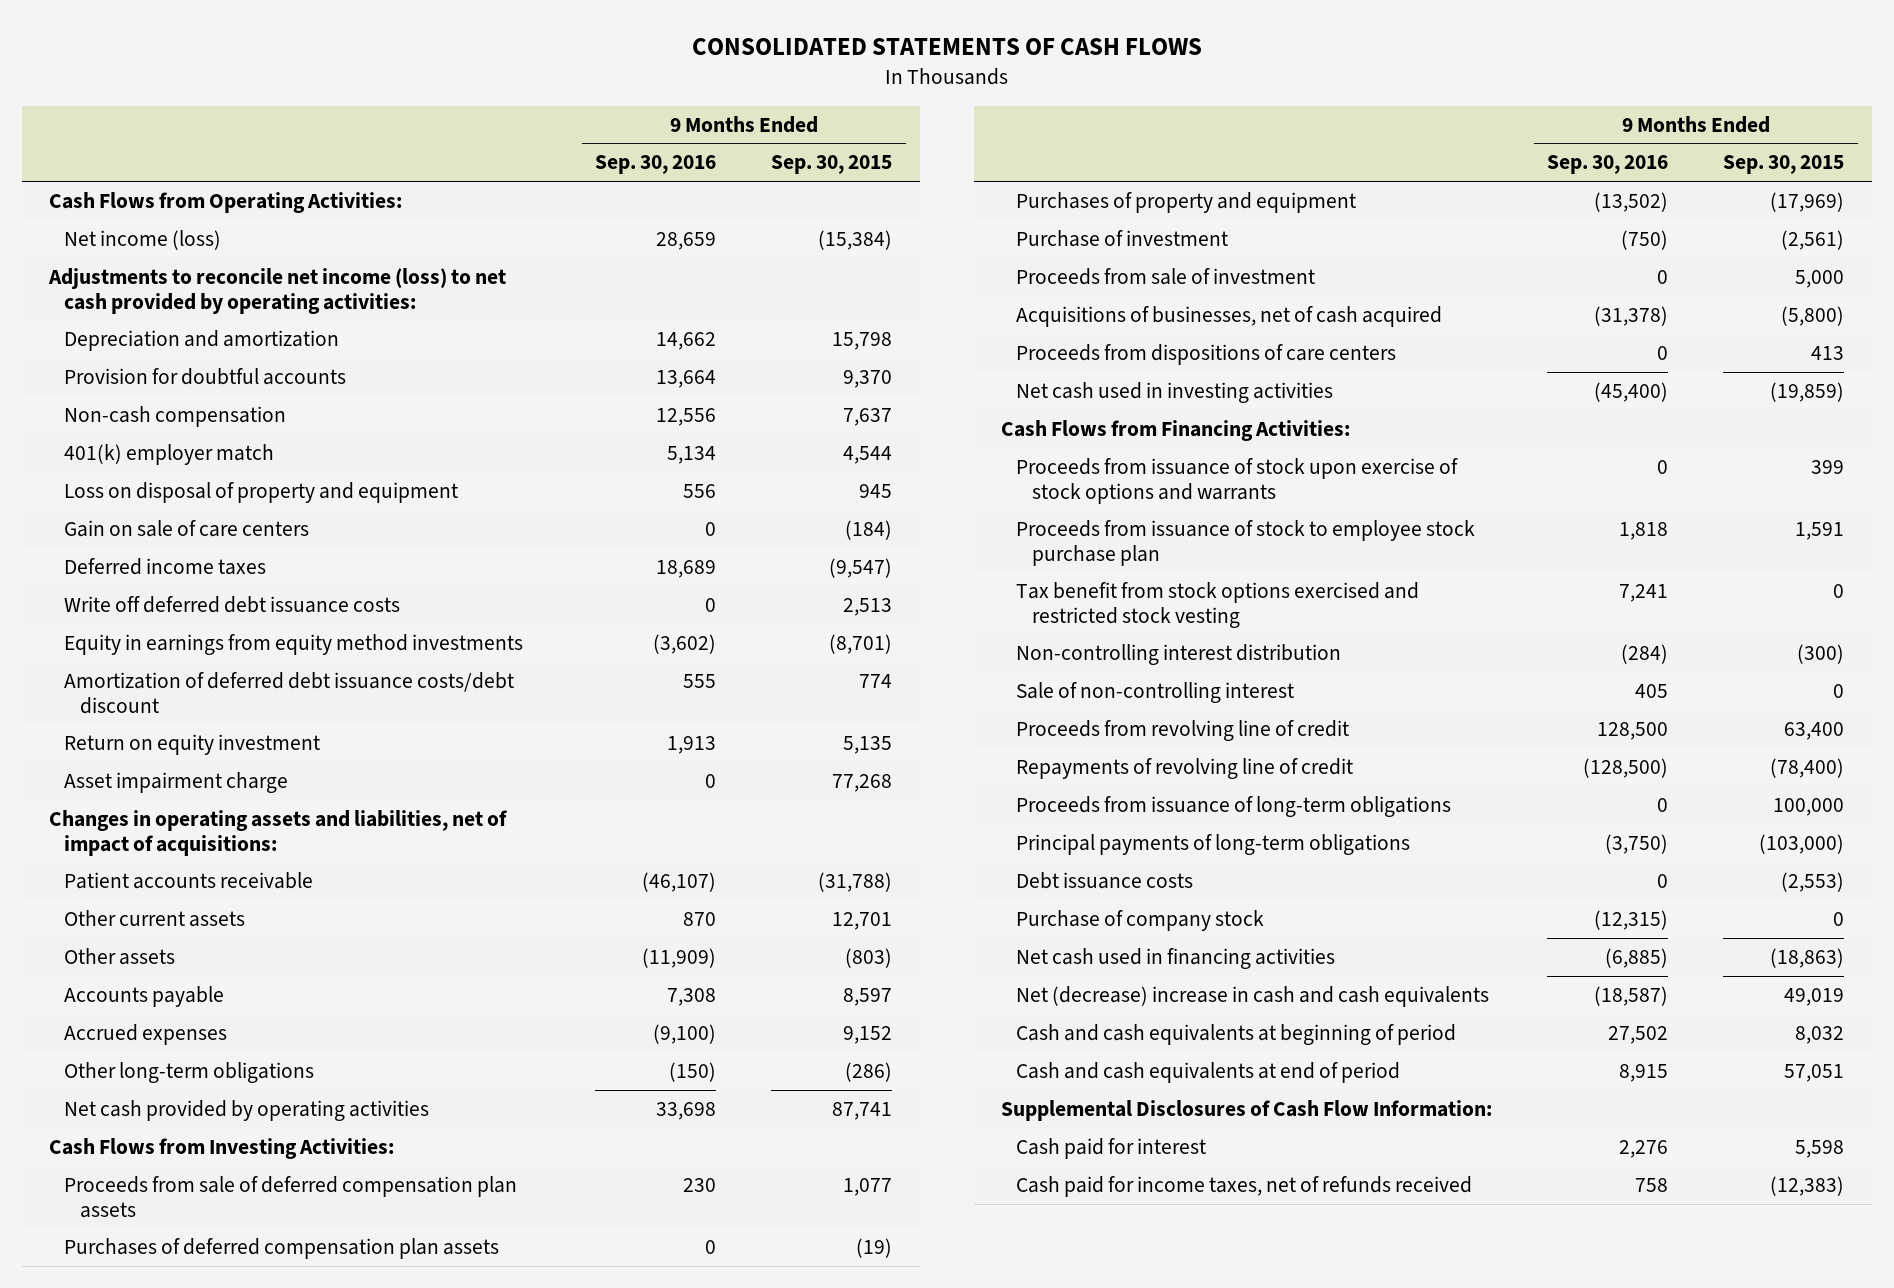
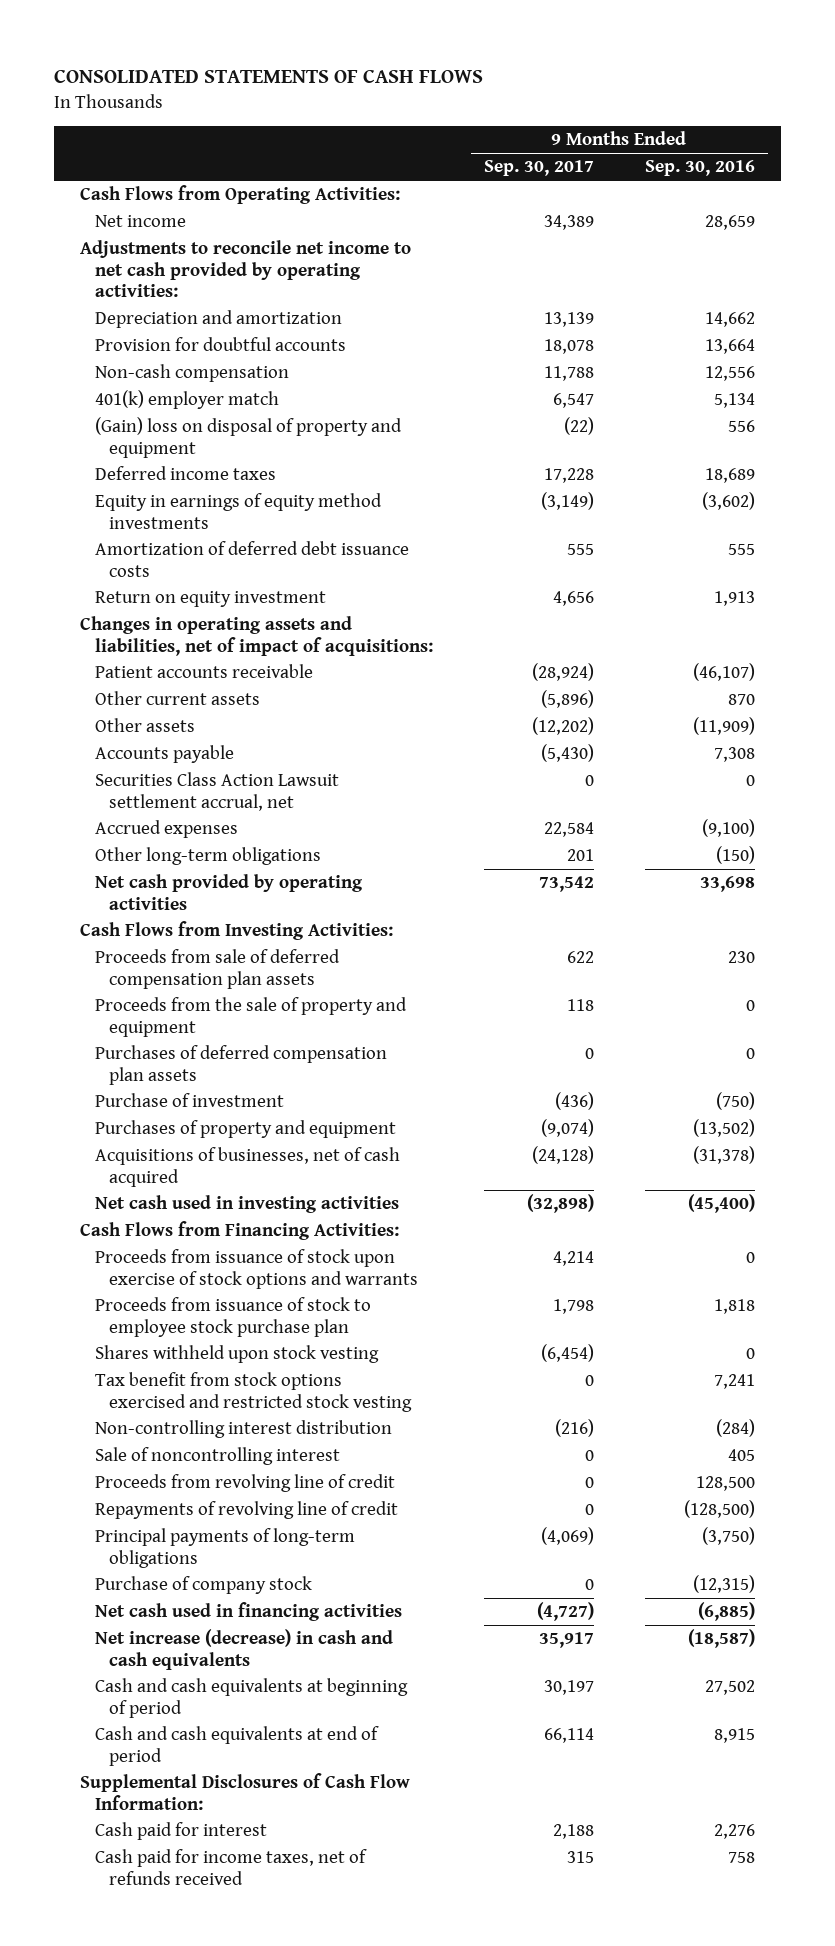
- | 9 Months Ended Sep. 30, 2016 | 9 Months Ended Sep. 30, 2015
+ | 9 Months Ended Sep. 30, 2017 | 9 Months Ended Sep. 30, 2016
- Net income (loss) | 28,659 | (15,384)
- Adjustments to reconcile net income (loss) to net cash provided by operating activities:
+ Net income | 34,389 | 28,659
+ Adjustments to reconcile net income to net cash provided by operating activities:
- Loss on disposal of property and equipment | 556 | 945
- Gain on sale of care centers | 0 | (184)
+ (Gain) loss on disposal of property and equipment | (22) | 556
- Write off deferred debt issuance costs | 0 | 2,513
- Equity in earnings from equity method investments | (3,602) | (8,701)
- Amortization of deferred debt issuance costs/debt discount | 555 | 774
+ Equity in earnings of equity method investments | (3,149) | (3,602)
+ Amortization of deferred debt issuance costs | 555 | 555
- Asset impairment charge | 0 | 77,268
+ Securities Class Action Lawsuit settlement accrual, net | 0 | 0
+ Proceeds from the sale of property and equipment | 118 | 0
- Proceeds from sale of investment | 0 | 5,000
moved down: Purchases of property and equipment | (9,074) | (13,502)
- Proceeds from dispositions of care centers | 0 | 413
+ Shares withheld upon stock vesting | (6,454) | 0
- Sale of non-controlling interest | 405 | 0
+ Sale of noncontrolling interest | 0 | 405
- Proceeds from issuance of long-term obligations | 0 | 100,000
- Debt issuance costs | 0 | (2,553)
- Net (decrease) increase in cash and cash equivalents | (18,587) | 49,019
+ Net increase (decrease) in cash and cash equivalents | 35,917 | (18,587)

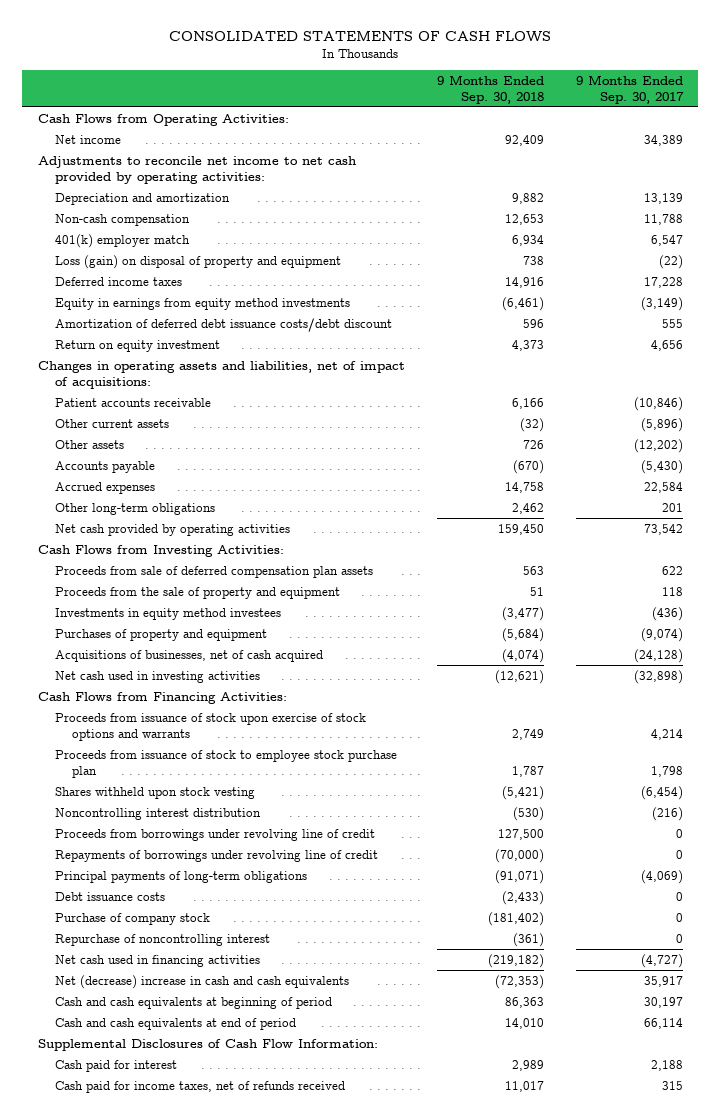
- | 9 Months Ended Sep. 30, 2017 | 9 Months Ended Sep. 30, 2016
+ | 9 Months Ended Sep. 30, 2018 | 9 Months Ended Sep. 30, 2017
- Provision for doubtful accounts | 18,078 | 13,664
- (Gain) loss on disposal of property and equipment | (22) | 556
+ Loss (gain) on disposal of property and equipment | 738 | (22)
- Equity in earnings of equity method investments | (3,149) | (3,602)
- Amortization of deferred debt issuance costs | 555 | 555
+ Equity in earnings from equity method investments | (6,461) | (3,149)
+ Amortization of deferred debt issuance costs/debt discount | 596 | 555
- Patient accounts receivable | (28,924) | (46,107)
+ Patient accounts receivable | 6,166 | (10,846)
- Securities Class Action Lawsuit settlement accrual, net | 0 | 0
- Purchases of deferred compensation plan assets | 0 | 0
- Purchase of investment | (436) | (750)
+ Investments in equity method investees | (3,477) | (436)
- Tax benefit from stock options exercised and restricted stock vesting | 0 | 7,241
- Non-controlling interest distribution | (216) | (284)
- Sale of noncontrolling interest | 0 | 405
- Proceeds from revolving line of credit | 0 | 128,500
- Repayments of revolving line of credit | 0 | (128,500)
+ Noncontrolling interest distribution | (530) | (216)
+ Proceeds from borrowings under revolving line of credit | 127,500 | 0
+ Repayments of borrowings under revolving line of credit | (70,000) | 0
+ Debt issuance costs | (2,433) | 0
+ Repurchase of noncontrolling interest | (361) | 0
- Net increase (decrease) in cash and cash equivalents | 35,917 | (18,587)
+ Net (decrease) increase in cash and cash equivalents | (72,353) | 35,917

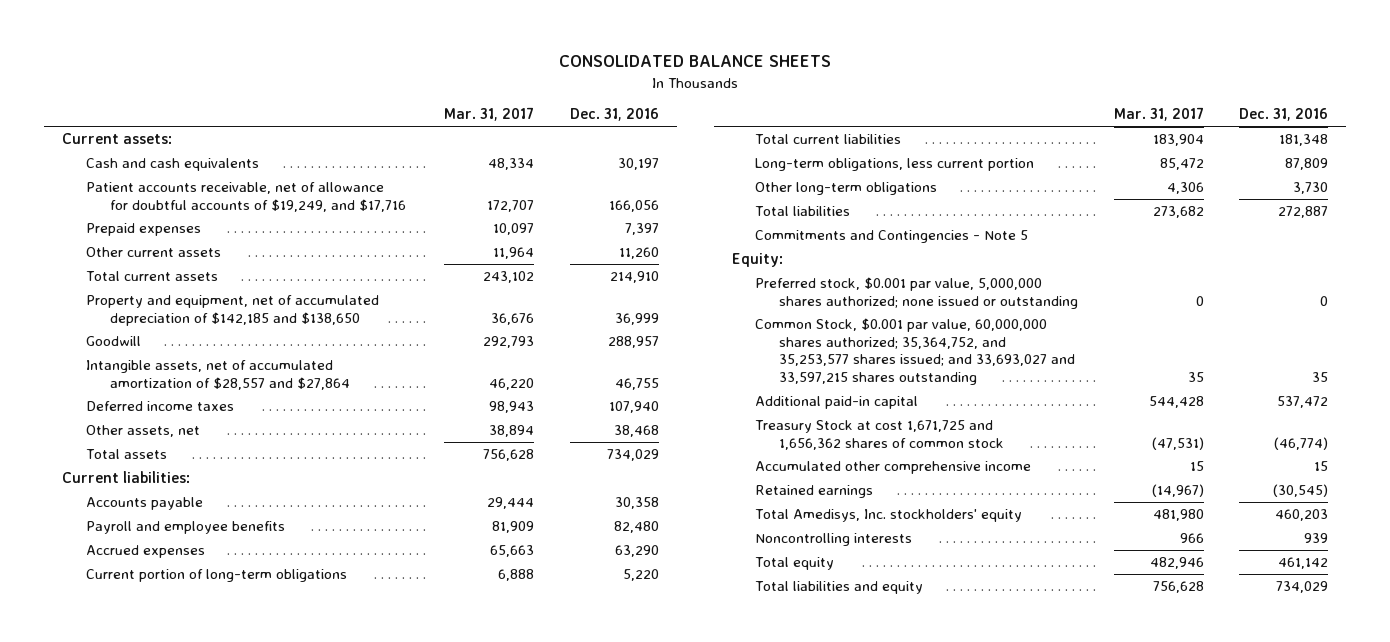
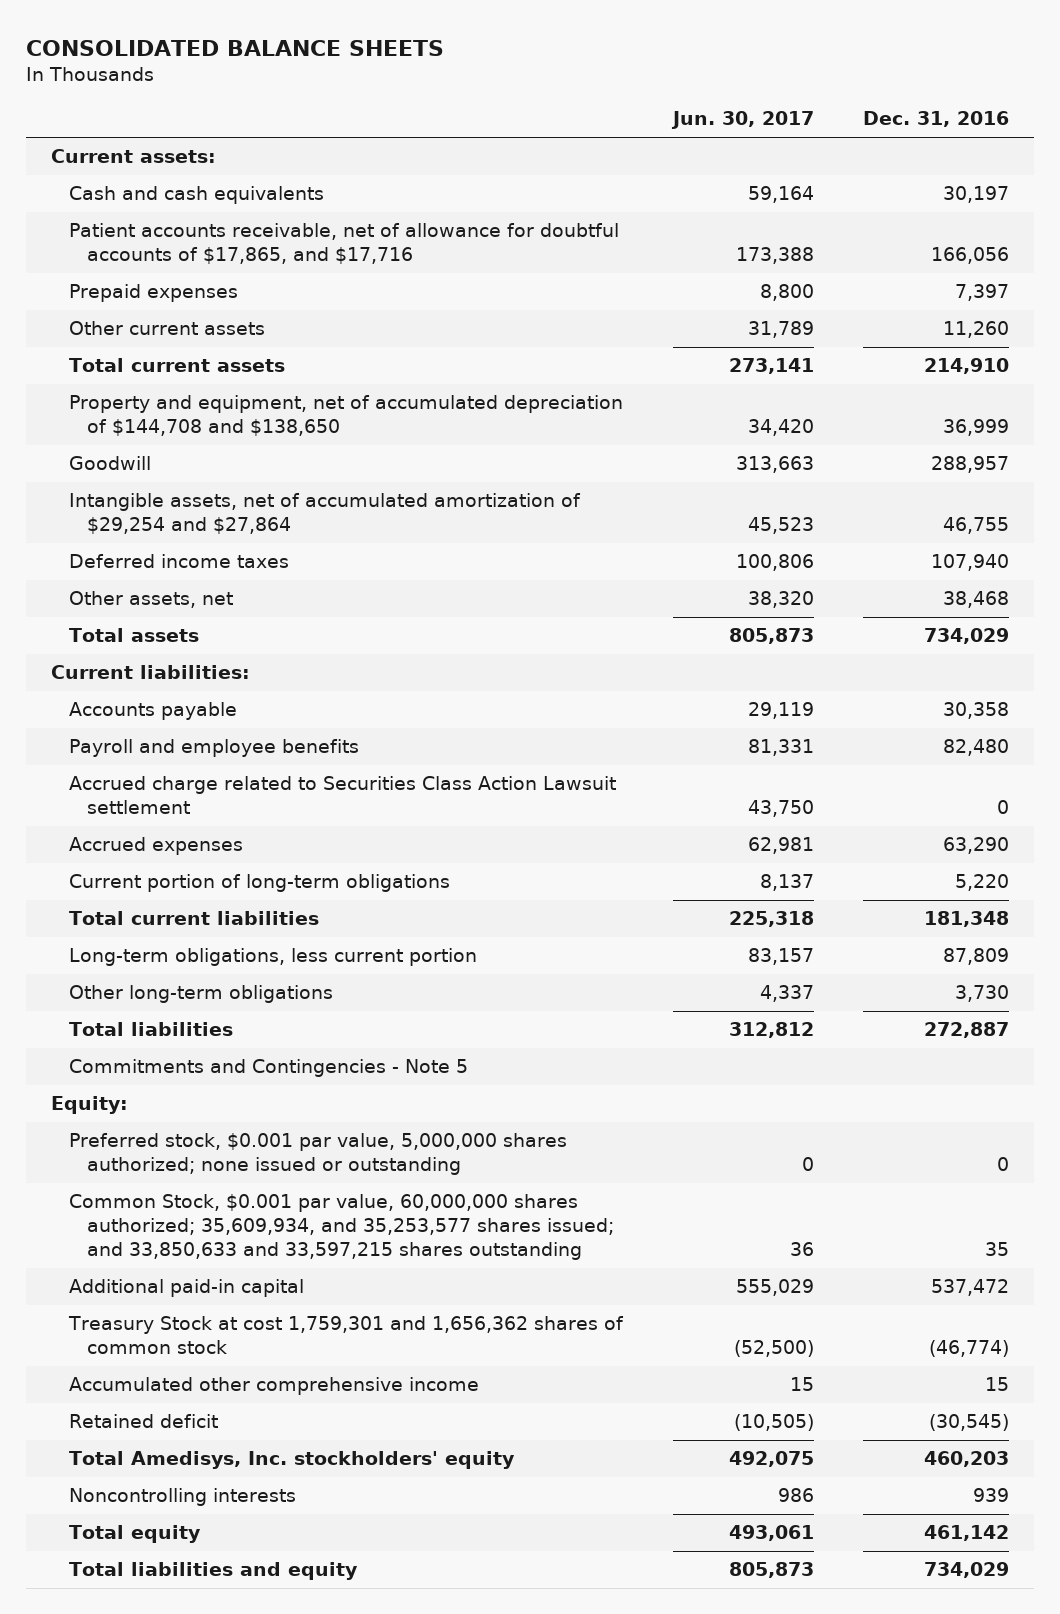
- | Mar. 31, 2017 | Dec. 31, 2016
+ | Jun. 30, 2017 | Dec. 31, 2016
- Patient accounts receivable, net of allowance for doubtful accounts of $19,249, and $17,716 | 172,707 | 166,056
+ Patient accounts receivable, net of allowance for doubtful accounts of $17,865, and $17,716 | 173,388 | 166,056
- Property and equipment, net of accumulated depreciation of $142,185 and $138,650 | 36,676 | 36,999
+ Property and equipment, net of accumulated depreciation of $144,708 and $138,650 | 34,420 | 36,999
- Intangible assets, net of accumulated amortization of $28,557 and $27,864 | 46,220 | 46,755
+ Intangible assets, net of accumulated amortization of $29,254 and $27,864 | 45,523 | 46,755
+ Accrued charge related to Securities Class Action Lawsuit settlement | 43,750 | 0
- Common Stock, $0.001 par value, 60,000,000 shares authorized; 35,364,752, and 35,253,577 shares issued; and 33,693,027 and 33,597,215 shares outstanding | 35 | 35
+ Common Stock, $0.001 par value, 60,000,000 shares authorized; 35,609,934, and 35,253,577 shares issued; and 33,850,633 and 33,597,215 shares outstanding | 36 | 35
- Treasury Stock at cost 1,671,725 and 1,656,362 shares of common stock | (47,531) | (46,774)
+ Treasury Stock at cost 1,759,301 and 1,656,362 shares of common stock | (52,500) | (46,774)
- Retained earnings | (14,967) | (30,545)
+ Retained deficit | (10,505) | (30,545)

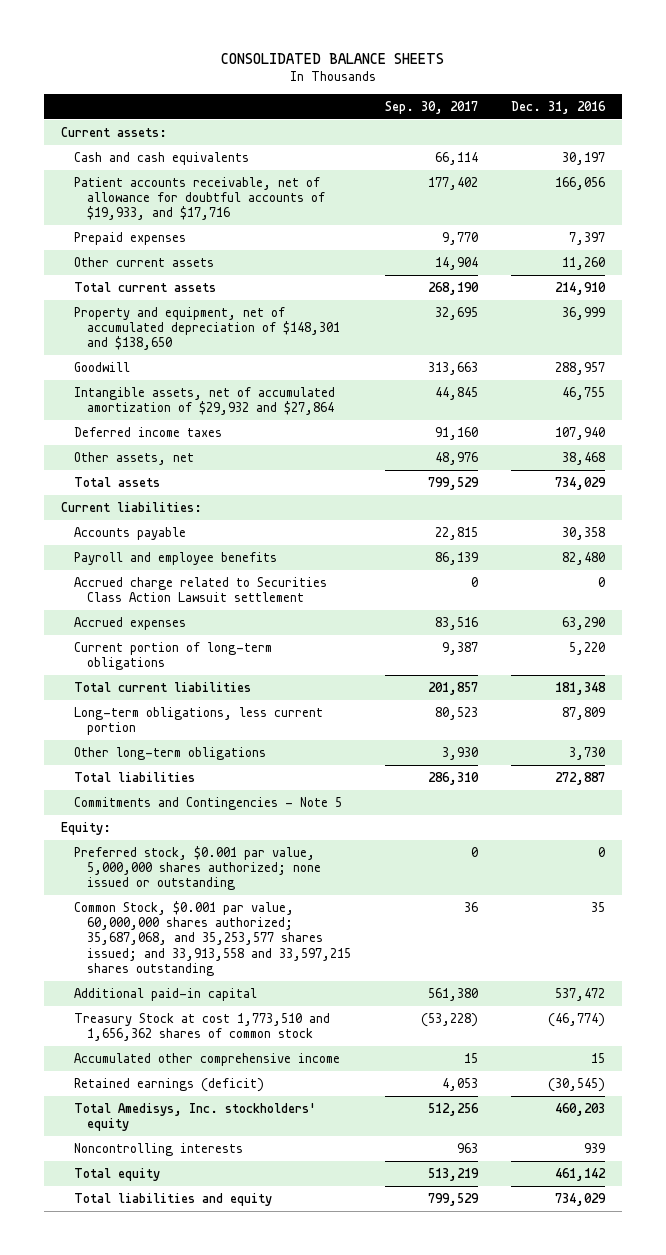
- | Jun. 30, 2017 | Dec. 31, 2016
+ | Sep. 30, 2017 | Dec. 31, 2016
- Patient accounts receivable, net of allowance for doubtful accounts of $17,865, and $17,716 | 173,388 | 166,056
+ Patient accounts receivable, net of allowance for doubtful accounts of $19,933, and $17,716 | 177,402 | 166,056
- Property and equipment, net of accumulated depreciation of $144,708 and $138,650 | 34,420 | 36,999
+ Property and equipment, net of accumulated depreciation of $148,301 and $138,650 | 32,695 | 36,999
- Intangible assets, net of accumulated amortization of $29,254 and $27,864 | 45,523 | 46,755
+ Intangible assets, net of accumulated amortization of $29,932 and $27,864 | 44,845 | 46,755
- Common Stock, $0.001 par value, 60,000,000 shares authorized; 35,609,934, and 35,253,577 shares issued; and 33,850,633 and 33,597,215 shares outstanding | 36 | 35
+ Common Stock, $0.001 par value, 60,000,000 shares authorized; 35,687,068, and 35,253,577 shares issued; and 33,913,558 and 33,597,215 shares outstanding | 36 | 35
- Treasury Stock at cost 1,759,301 and 1,656,362 shares of common stock | (52,500) | (46,774)
+ Treasury Stock at cost 1,773,510 and 1,656,362 shares of common stock | (53,228) | (46,774)
- Retained deficit | (10,505) | (30,545)
+ Retained earnings (deficit) | 4,053 | (30,545)

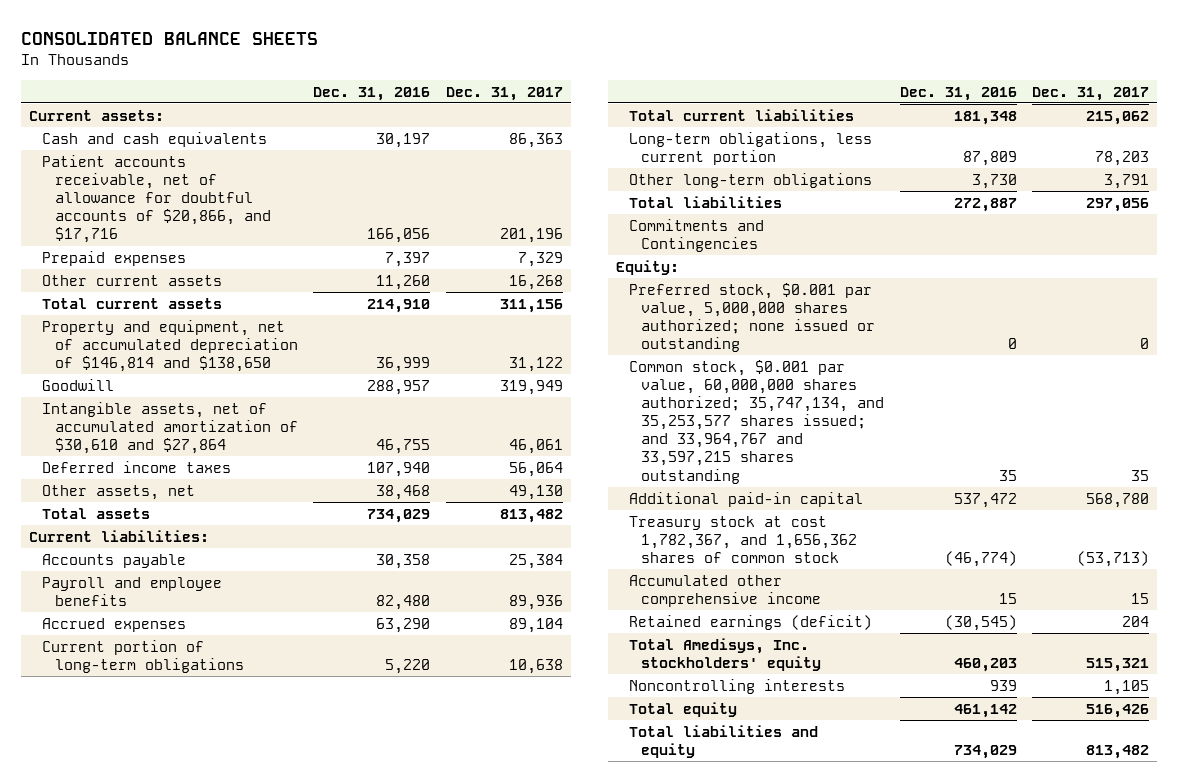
- | Sep. 30, 2017 | Dec. 31, 2016
+ | Dec. 31, 2016 | Dec. 31, 2017
- Patient accounts receivable, net of allowance for doubtful accounts of $19,933, and $17,716 | 177,402 | 166,056
+ Patient accounts receivable, net of allowance for doubtful accounts of $20,866, and $17,716 | 166,056 | 201,196
- Property and equipment, net of accumulated depreciation of $148,301 and $138,650 | 32,695 | 36,999
+ Property and equipment, net of accumulated depreciation of $146,814 and $138,650 | 36,999 | 31,122
- Intangible assets, net of accumulated amortization of $29,932 and $27,864 | 44,845 | 46,755
+ Intangible assets, net of accumulated amortization of $30,610 and $27,864 | 46,755 | 46,061
- Accrued charge related to Securities Class Action Lawsuit settlement | 0 | 0
- Commitments and Contingencies - Note 5
+ Commitments and Contingencies
- Common Stock, $0.001 par value, 60,000,000 shares authorized; 35,687,068, and 35,253,577 shares issued; and 33,913,558 and 33,597,215 shares outstanding | 36 | 35
+ Common stock, $0.001 par value, 60,000,000 shares authorized; 35,747,134, and 35,253,577 shares issued; and 33,964,767 and 33,597,215 shares outstanding | 35 | 35
- Treasury Stock at cost 1,773,510 and 1,656,362 shares of common stock | (53,228) | (46,774)
+ Treasury stock at cost 1,782,367, and 1,656,362 shares of common stock | (46,774) | (53,713)

